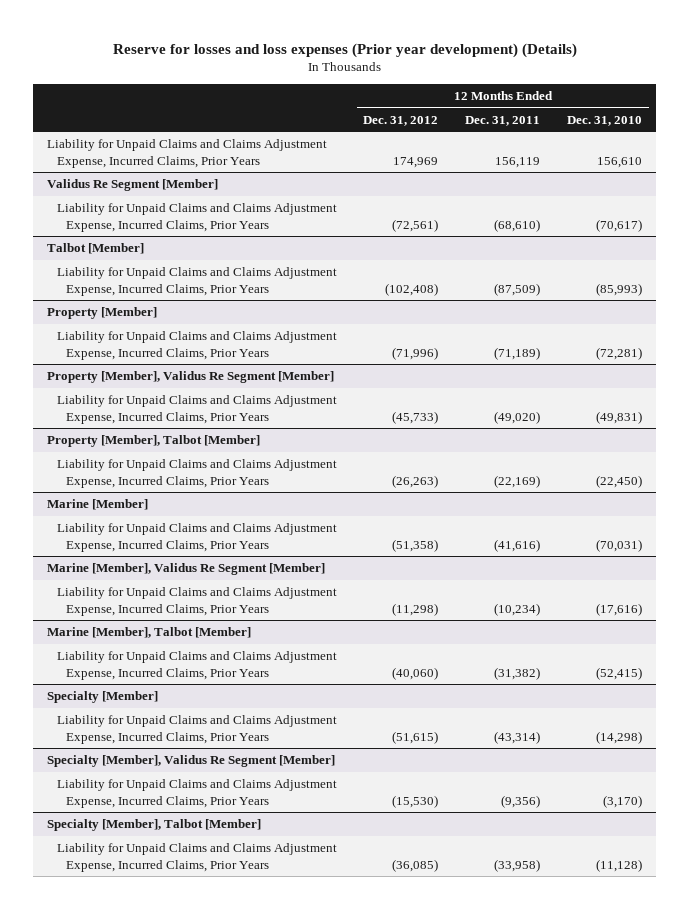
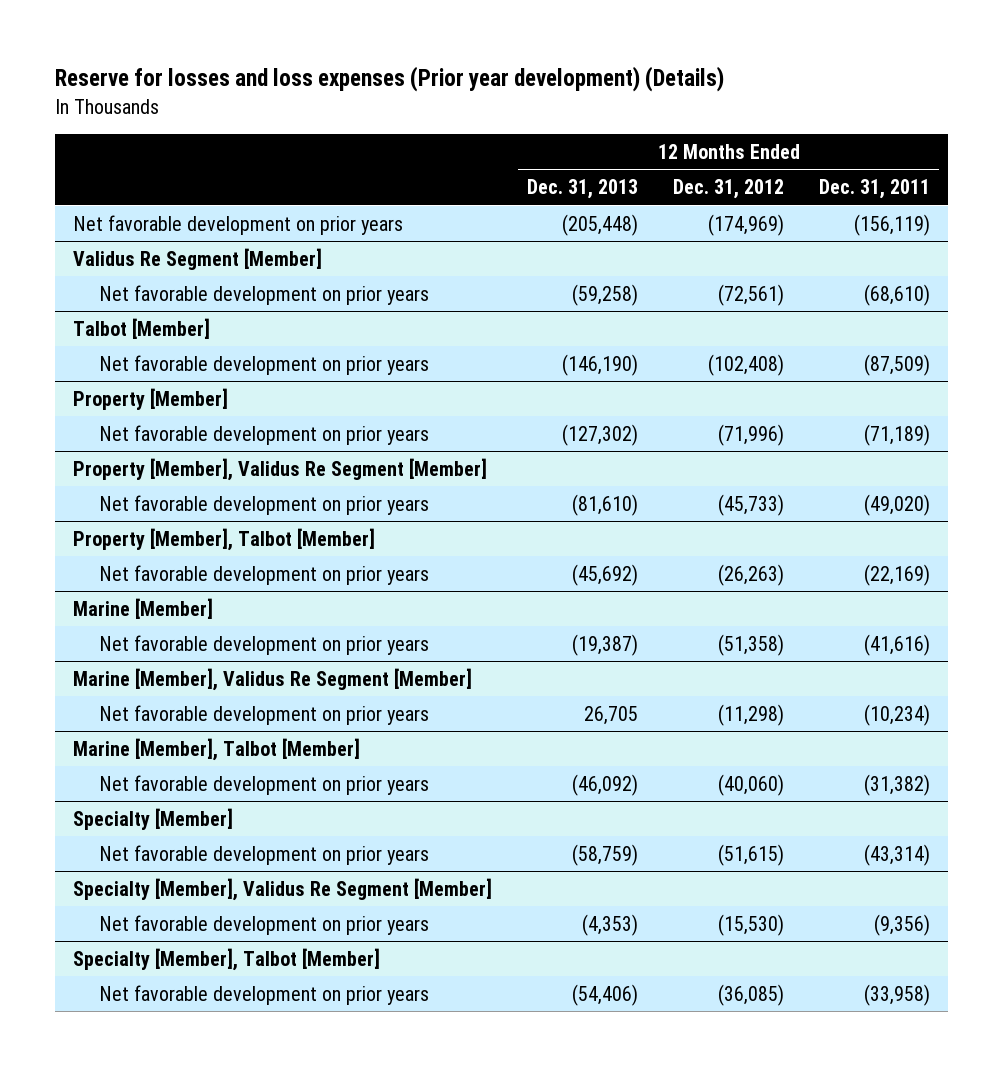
- | 12 Months Ended Dec. 31, 2012 | 12 Months Ended Dec. 31, 2011 | 12 Months Ended Dec. 31, 2010
+ | 12 Months Ended Dec. 31, 2013 | 12 Months Ended Dec. 31, 2012 | 12 Months Ended Dec. 31, 2011
- Liability for Unpaid Claims and Claims Adjustment Expense, Incurred Claims, Prior Years | 174,969 | 156,119 | 156,610
+ Net favorable development on prior years | (205,448) | (174,969) | (156,119)
@ Validus Re Segment [Member]
- Liability for Unpaid Claims and Claims Adjustment Expense, Incurred Claims, Prior Years | (72,561) | (68,610) | (70,617)
+ Net favorable development on prior years | (59,258) | (72,561) | (68,610)
@ Talbot [Member]
- Liability for Unpaid Claims and Claims Adjustment Expense, Incurred Claims, Prior Years | (102,408) | (87,509) | (85,993)
+ Net favorable development on prior years | (146,190) | (102,408) | (87,509)
@ Property [Member]
- Liability for Unpaid Claims and Claims Adjustment Expense, Incurred Claims, Prior Years | (71,996) | (71,189) | (72,281)
+ Net favorable development on prior years | (127,302) | (71,996) | (71,189)
@ Property [Member], Validus Re Segment [Member]
- Liability for Unpaid Claims and Claims Adjustment Expense, Incurred Claims, Prior Years | (45,733) | (49,020) | (49,831)
+ Net favorable development on prior years | (81,610) | (45,733) | (49,020)
@ Property [Member], Talbot [Member]
- Liability for Unpaid Claims and Claims Adjustment Expense, Incurred Claims, Prior Years | (26,263) | (22,169) | (22,450)
+ Net favorable development on prior years | (45,692) | (26,263) | (22,169)
@ Marine [Member]
- Liability for Unpaid Claims and Claims Adjustment Expense, Incurred Claims, Prior Years | (51,358) | (41,616) | (70,031)
+ Net favorable development on prior years | (19,387) | (51,358) | (41,616)
@ Marine [Member], Validus Re Segment [Member]
- Liability for Unpaid Claims and Claims Adjustment Expense, Incurred Claims, Prior Years | (11,298) | (10,234) | (17,616)
+ Net favorable development on prior years | 26,705 | (11,298) | (10,234)
@ Marine [Member], Talbot [Member]
- Liability for Unpaid Claims and Claims Adjustment Expense, Incurred Claims, Prior Years | (40,060) | (31,382) | (52,415)
+ Net favorable development on prior years | (46,092) | (40,060) | (31,382)
@ Specialty [Member]
- Liability for Unpaid Claims and Claims Adjustment Expense, Incurred Claims, Prior Years | (51,615) | (43,314) | (14,298)
+ Net favorable development on prior years | (58,759) | (51,615) | (43,314)
@ Specialty [Member], Validus Re Segment [Member]
- Liability for Unpaid Claims and Claims Adjustment Expense, Incurred Claims, Prior Years | (15,530) | (9,356) | (3,170)
+ Net favorable development on prior years | (4,353) | (15,530) | (9,356)
@ Specialty [Member], Talbot [Member]
- Liability for Unpaid Claims and Claims Adjustment Expense, Incurred Claims, Prior Years | (36,085) | (33,958) | (11,128)
+ Net favorable development on prior years | (54,406) | (36,085) | (33,958)

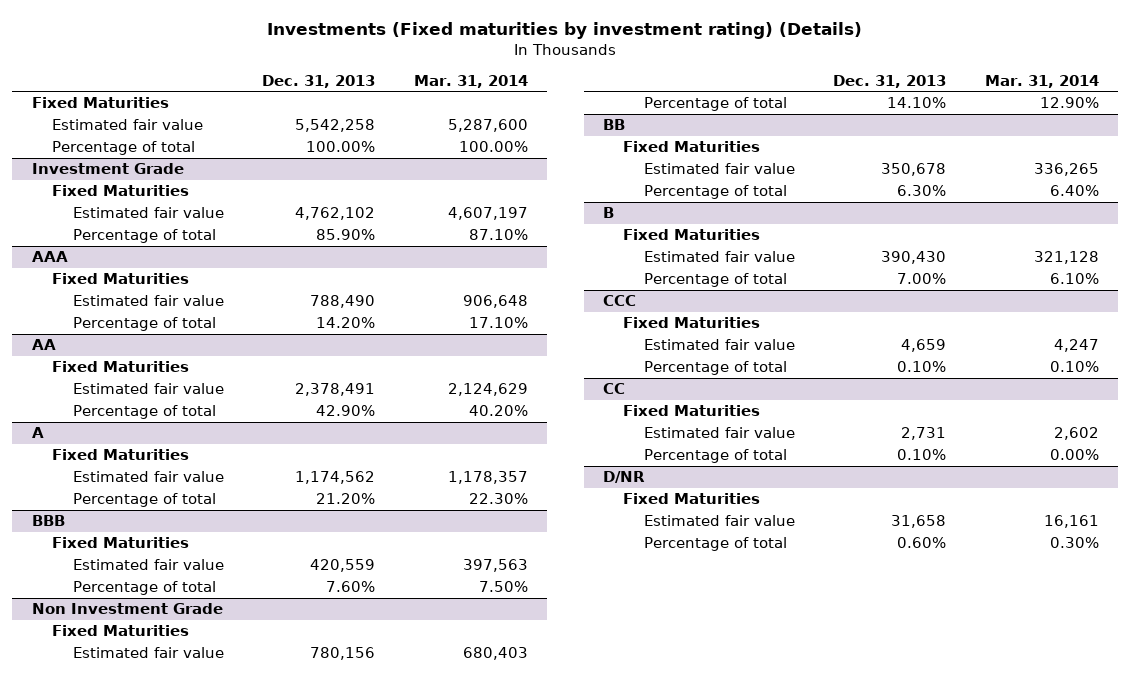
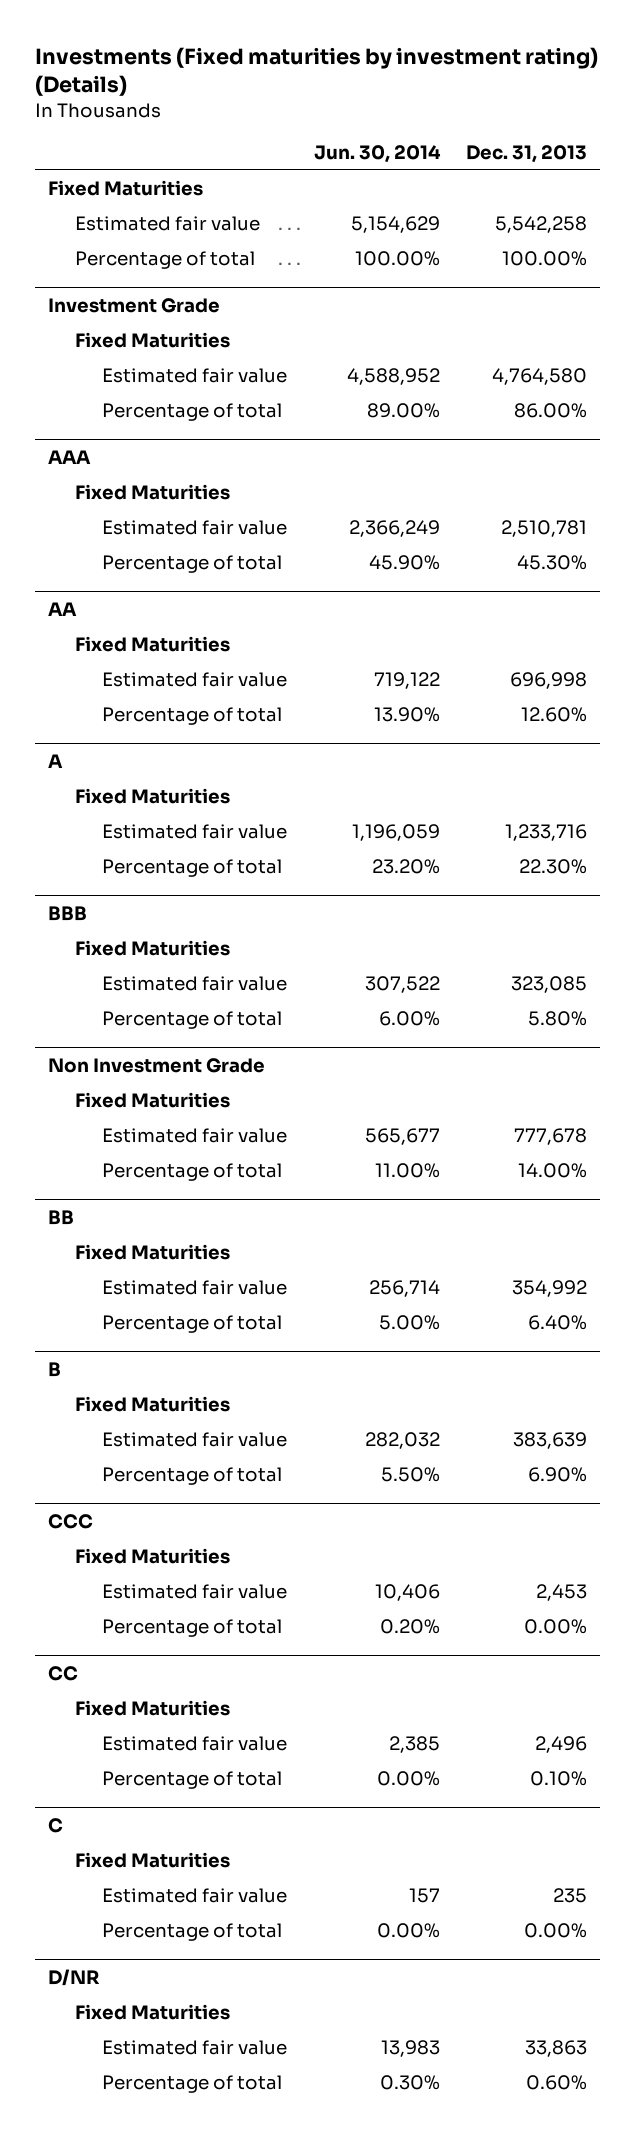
- | Dec. 31, 2013 | Mar. 31, 2014
+ | Jun. 30, 2014 | Dec. 31, 2013
@ Investment Grade
- Estimated fair value | 4,762,102 | 4,607,197
- Percentage of total | 85.90% | 87.10%
+ Estimated fair value | 4,588,952 | 4,764,580
+ Percentage of total | 89.00% | 86.00%
@ AAA
- Estimated fair value | 788,490 | 906,648
- Percentage of total | 14.20% | 17.10%
+ Estimated fair value | 2,366,249 | 2,510,781
+ Percentage of total | 45.90% | 45.30%
@ AA
- Estimated fair value | 2,378,491 | 2,124,629
- Percentage of total | 42.90% | 40.20%
+ Estimated fair value | 719,122 | 696,998
+ Percentage of total | 13.90% | 12.60%
@ A
- Estimated fair value | 1,174,562 | 1,178,357
- Percentage of total | 21.20% | 22.30%
+ Estimated fair value | 1,196,059 | 1,233,716
+ Percentage of total | 23.20% | 22.30%
@ BBB
- Estimated fair value | 420,559 | 397,563
- Percentage of total | 7.60% | 7.50%
+ Estimated fair value | 307,522 | 323,085
+ Percentage of total | 6.00% | 5.80%
@ Non Investment Grade
- Estimated fair value | 780,156 | 680,403
- Percentage of total | 14.10% | 12.90%
+ Estimated fair value | 565,677 | 777,678
+ Percentage of total | 11.00% | 14.00%
@ BB
- Estimated fair value | 350,678 | 336,265
- Percentage of total | 6.30% | 6.40%
+ Estimated fair value | 256,714 | 354,992
+ Percentage of total | 5.00% | 6.40%
@ B
- Estimated fair value | 390,430 | 321,128
- Percentage of total | 7.00% | 6.10%
+ Estimated fair value | 282,032 | 383,639
+ Percentage of total | 5.50% | 6.90%
@ CCC
- Estimated fair value | 4,659 | 4,247
- Percentage of total | 0.10% | 0.10%
+ Estimated fair value | 10,406 | 2,453
+ Percentage of total | 0.20% | 0.00%
@ CC
- Estimated fair value | 2,731 | 2,602
+ Estimated fair value | 2,385 | 2,496
+ C
+ Fixed Maturities
+ Estimated fair value | 157 | 235
+ Percentage of total | 0.00% | 0.00%
@ D/NR
- Estimated fair value | 31,658 | 16,161
+ Estimated fair value | 13,983 | 33,863

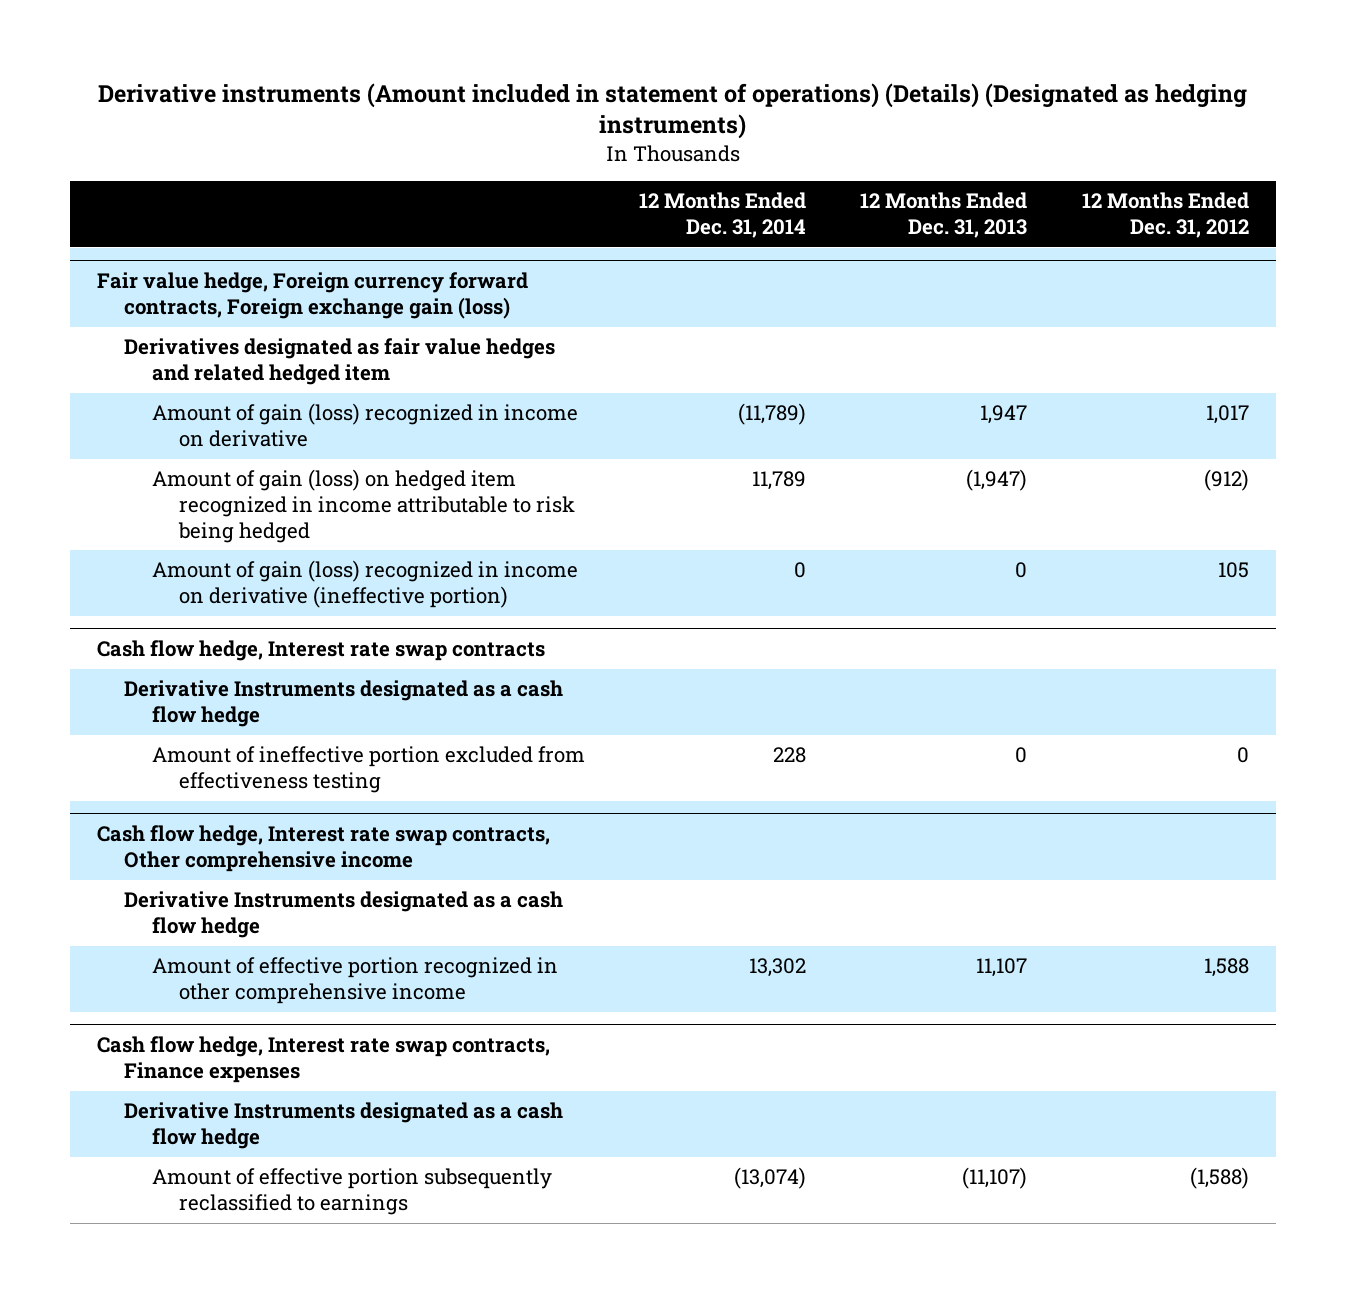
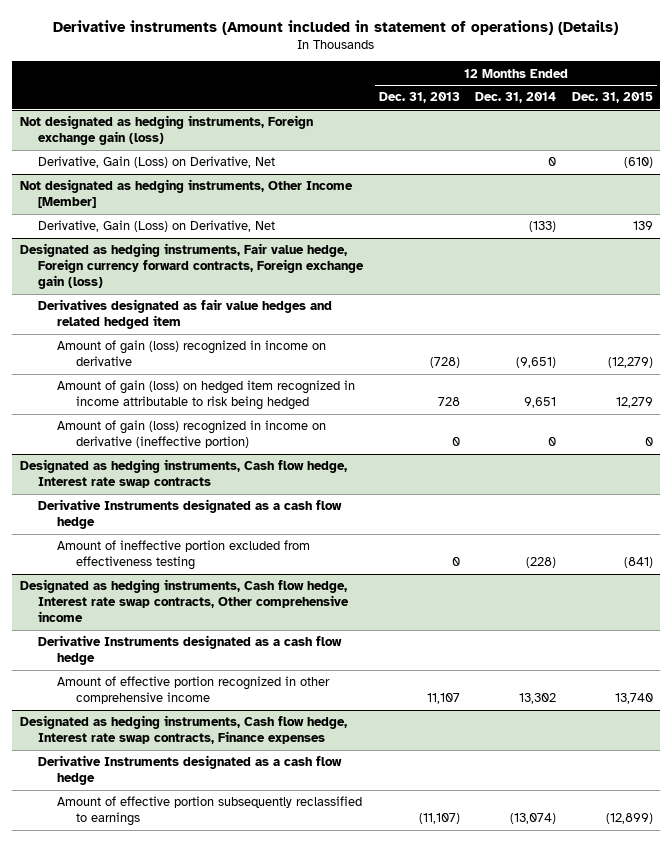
- Derivative instruments (Amount included in statement of operations) (Details) (Designated as hedging instruments)
+ Derivative instruments (Amount included in statement of operations) (Details)
- | 12 Months Ended Dec. 31, 2014 | 12 Months Ended Dec. 31, 2013 | 12 Months Ended Dec. 31, 2012
+ | 12 Months Ended Dec. 31, 2013 | 12 Months Ended Dec. 31, 2014 | 12 Months Ended Dec. 31, 2015
- Fair value hedge, Foreign currency forward contracts, Foreign exchange gain (loss)
+ Not designated as hedging instruments, Foreign exchange gain (loss)
+ Derivative, Gain (Loss) on Derivative, Net | | 0 | (610)
+ Not designated as hedging instruments, Other Income [Member]
+ Derivative, Gain (Loss) on Derivative, Net | | (133) | 139
+ Designated as hedging instruments, Fair value hedge, Foreign currency forward contracts, Foreign exchange gain (loss)
- Amount of gain (loss) recognized in income on derivative | (11,789) | 1,947 | 1,017
- Amount of gain (loss) on hedged item recognized in income attributable to risk being hedged | 11,789 | (1,947) | (912)
+ Amount of gain (loss) recognized in income on derivative | (728) | (9,651) | (12,279)
+ Amount of gain (loss) on hedged item recognized in income attributable to risk being hedged | 728 | 9,651 | 12,279
- Cash flow hedge, Interest rate swap contracts
+ Designated as hedging instruments, Cash flow hedge, Interest rate swap contracts
- Amount of ineffective portion excluded from effectiveness testing | 228 | 0 | 0
- Cash flow hedge, Interest rate swap contracts, Other comprehensive income
+ Amount of ineffective portion excluded from effectiveness testing | 0 | (228) | (841)
+ Designated as hedging instruments, Cash flow hedge, Interest rate swap contracts, Other comprehensive income
- Cash flow hedge, Interest rate swap contracts, Finance expenses
+ Designated as hedging instruments, Cash flow hedge, Interest rate swap contracts, Finance expenses

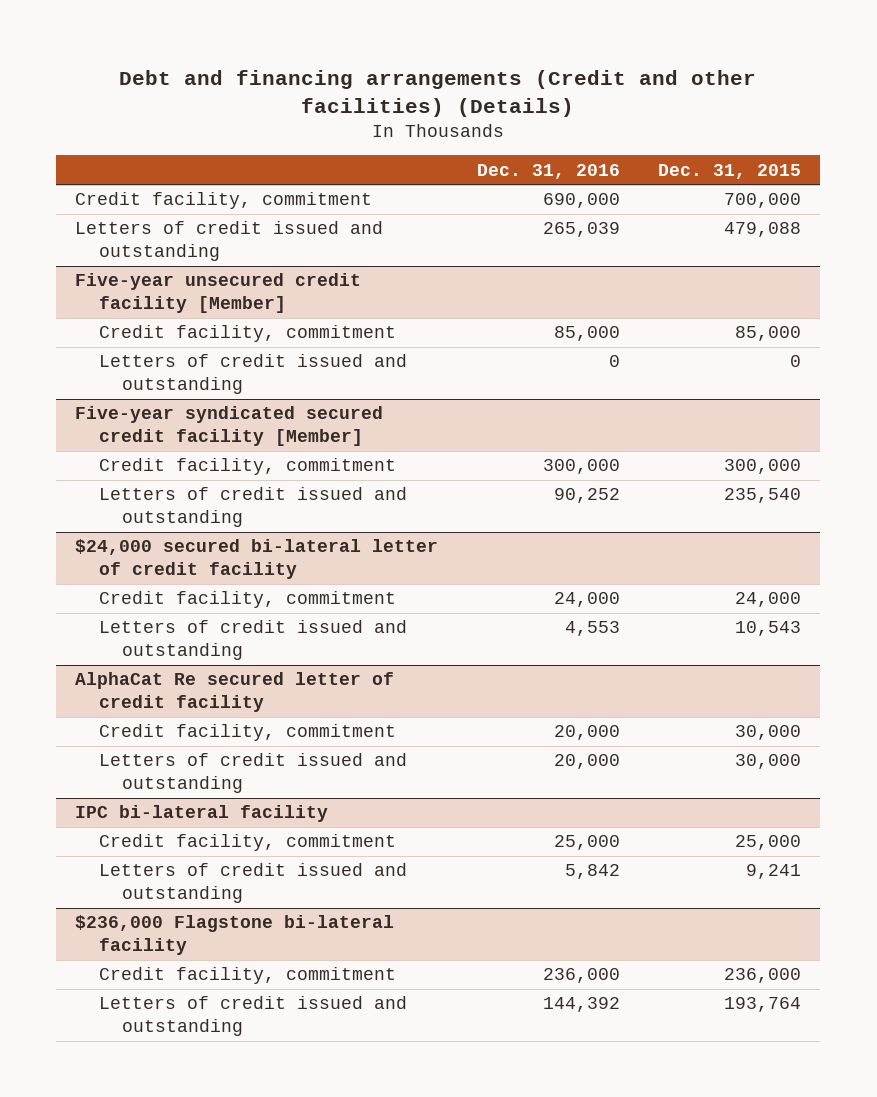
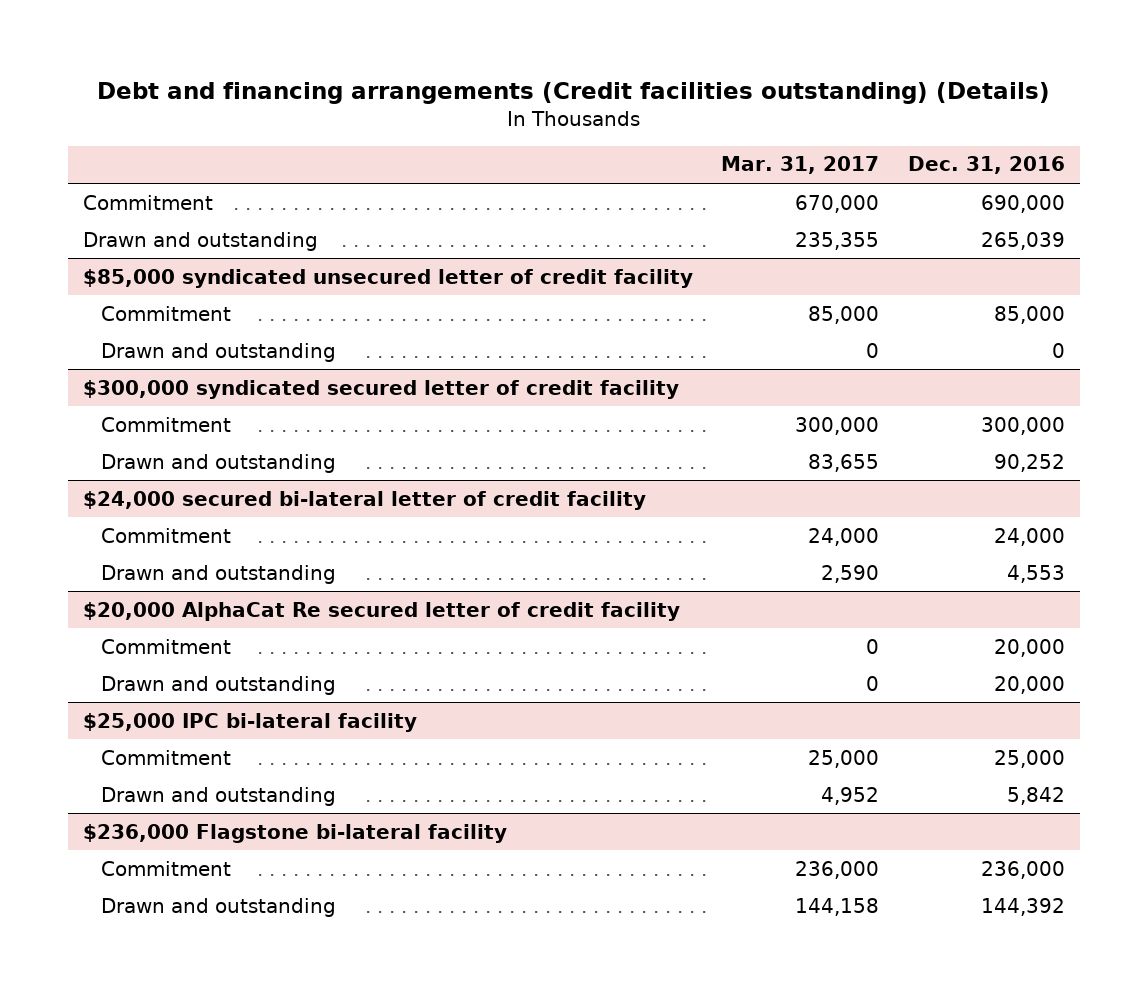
- Debt and financing arrangements (Credit and other facilities) (Details)
+ Debt and financing arrangements (Credit facilities outstanding) (Details)
- | Dec. 31, 2016 | Dec. 31, 2015
+ | Mar. 31, 2017 | Dec. 31, 2016
- Credit facility, commitment | 690,000 | 700,000
- Letters of credit issued and outstanding | 265,039 | 479,088
- Five-year unsecured credit facility [Member]
- Credit facility, commitment | 85,000 | 85,000
- Letters of credit issued and outstanding | 0 | 0
- Five-year syndicated secured credit facility [Member]
- Credit facility, commitment | 300,000 | 300,000
- Letters of credit issued and outstanding | 90,252 | 235,540
+ Commitment | 670,000 | 690,000
+ Drawn and outstanding | 235,355 | 265,039
+ $85,000 syndicated unsecured letter of credit facility
+ Commitment | 85,000 | 85,000
+ Drawn and outstanding | 0 | 0
+ $300,000 syndicated secured letter of credit facility
+ Commitment | 300,000 | 300,000
+ Drawn and outstanding | 83,655 | 90,252
@ $24,000 secured bi-lateral letter of credit facility
- Credit facility, commitment | 24,000 | 24,000
- Letters of credit issued and outstanding | 4,553 | 10,543
- AlphaCat Re secured letter of credit facility
- Credit facility, commitment | 20,000 | 30,000
- Letters of credit issued and outstanding | 20,000 | 30,000
- IPC bi-lateral facility
- Credit facility, commitment | 25,000 | 25,000
- Letters of credit issued and outstanding | 5,842 | 9,241
@ $24,000 secured bi-lateral letter of credit facility
+ Commitment | 24,000 | 24,000
+ Drawn and outstanding | 2,590 | 4,553
+ $20,000 AlphaCat Re secured letter of credit facility
+ Commitment | 0 | 20,000
+ Drawn and outstanding | 0 | 20,000
+ $25,000 IPC bi-lateral facility
+ Commitment | 25,000 | 25,000
+ Drawn and outstanding | 4,952 | 5,842
@ $236,000 Flagstone bi-lateral facility
- Credit facility, commitment | 236,000 | 236,000
- Letters of credit issued and outstanding | 144,392 | 193,764
+ Commitment | 236,000 | 236,000
+ Drawn and outstanding | 144,158 | 144,392

